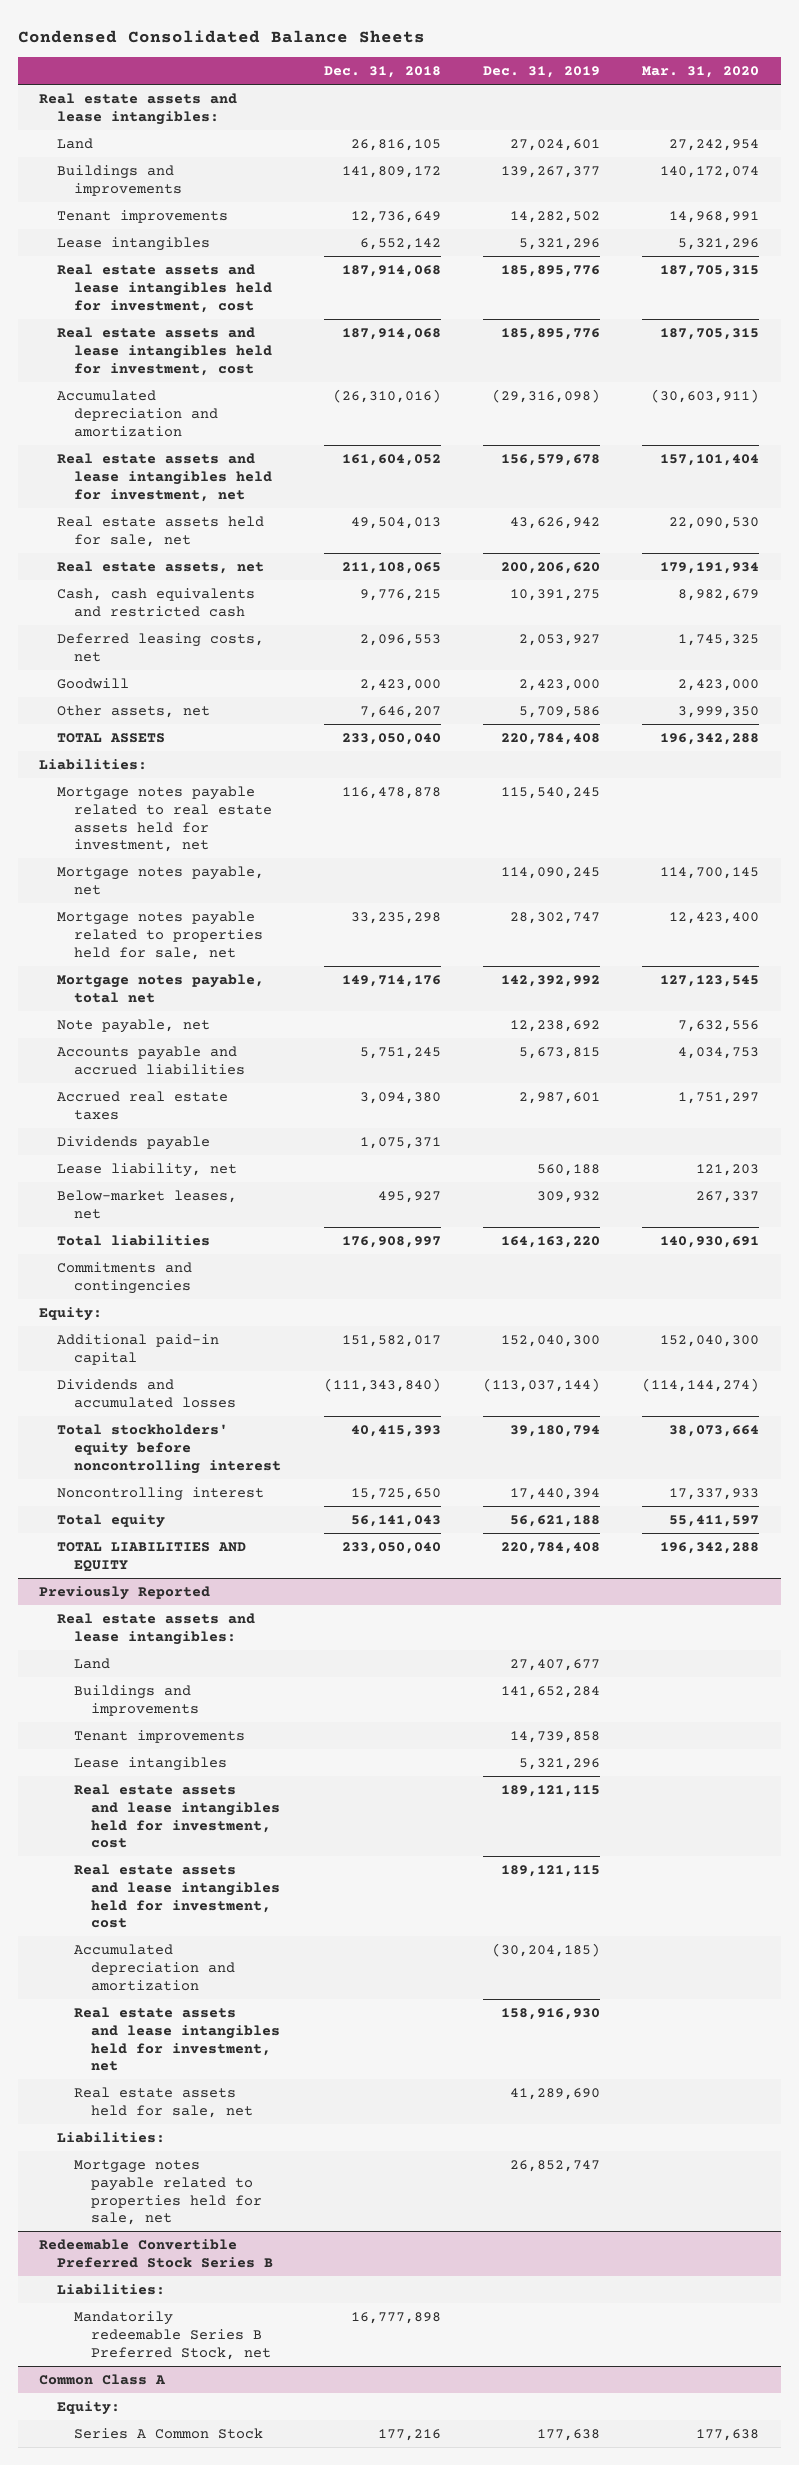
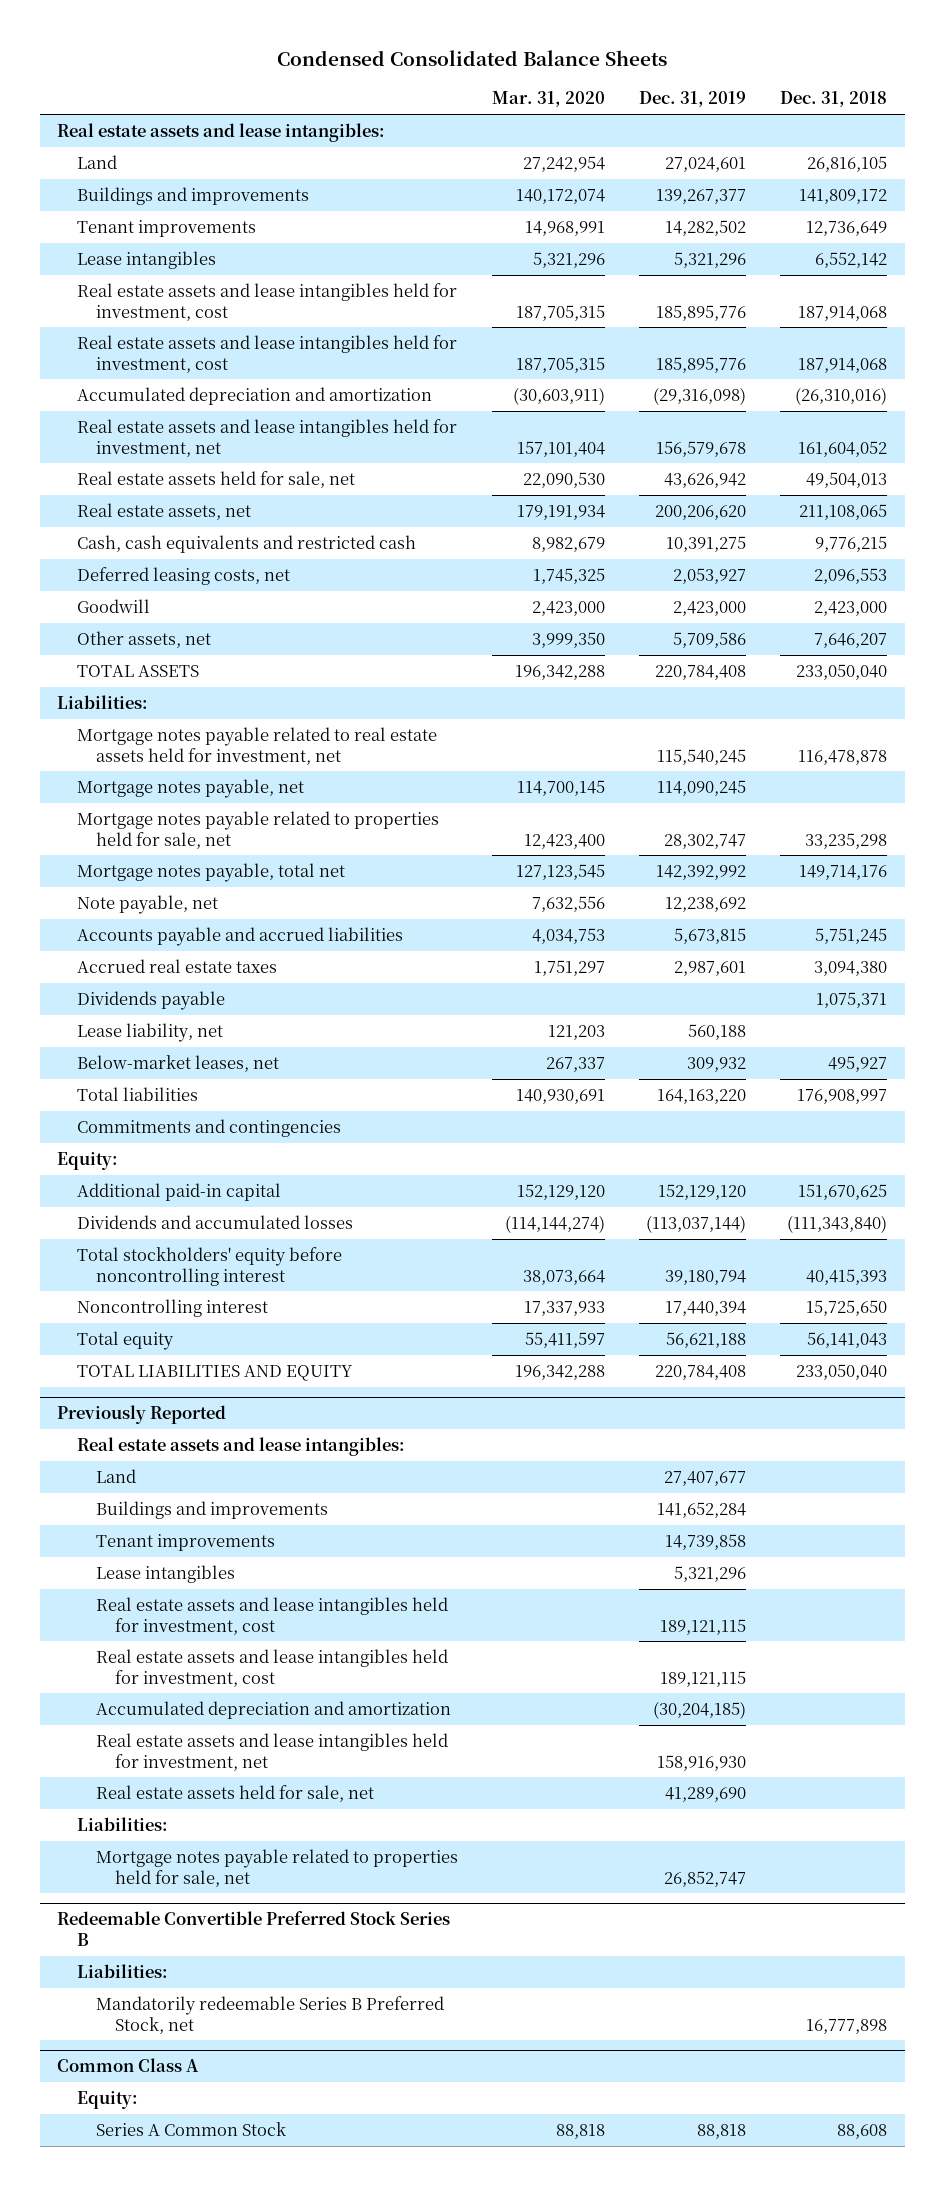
- | Dec. 31, 2018 | Dec. 31, 2019 | Mar. 31, 2020
+ | Mar. 31, 2020 | Dec. 31, 2019 | Dec. 31, 2018
- Additional paid-in capital | 151,582,017 | 152,040,300 | 152,040,300
+ Additional paid-in capital | 152,129,120 | 152,129,120 | 151,670,625
@ Common Class A
- Series A Common Stock | 177,216 | 177,638 | 177,638
+ Series A Common Stock | 88,818 | 88,818 | 88,608

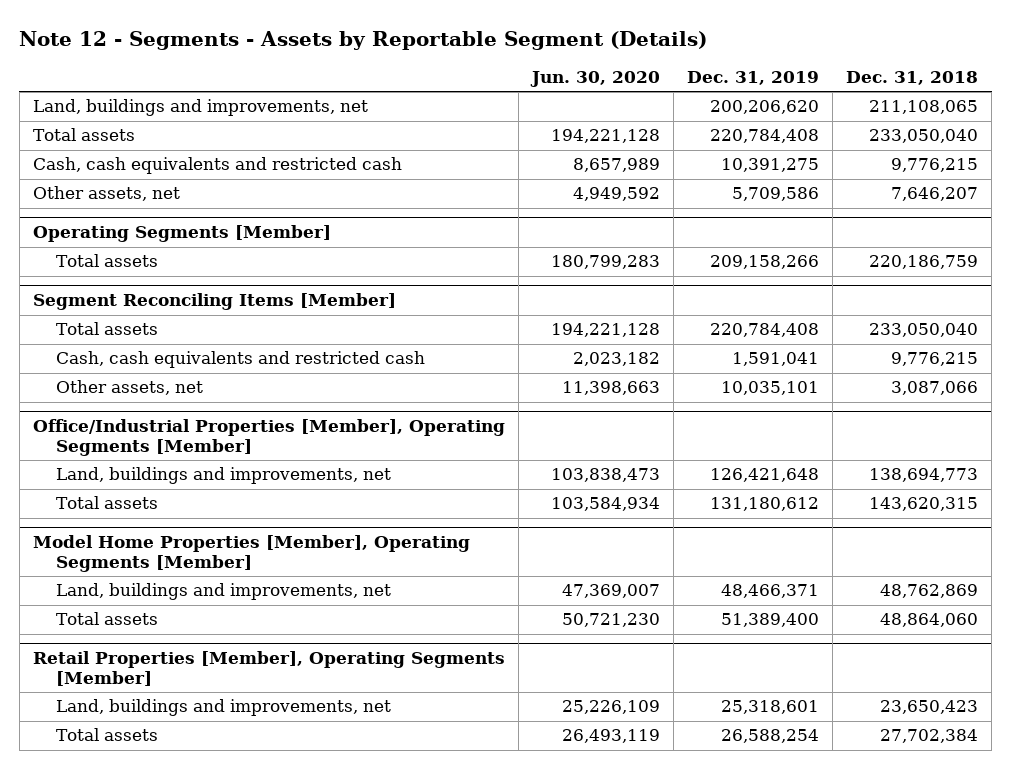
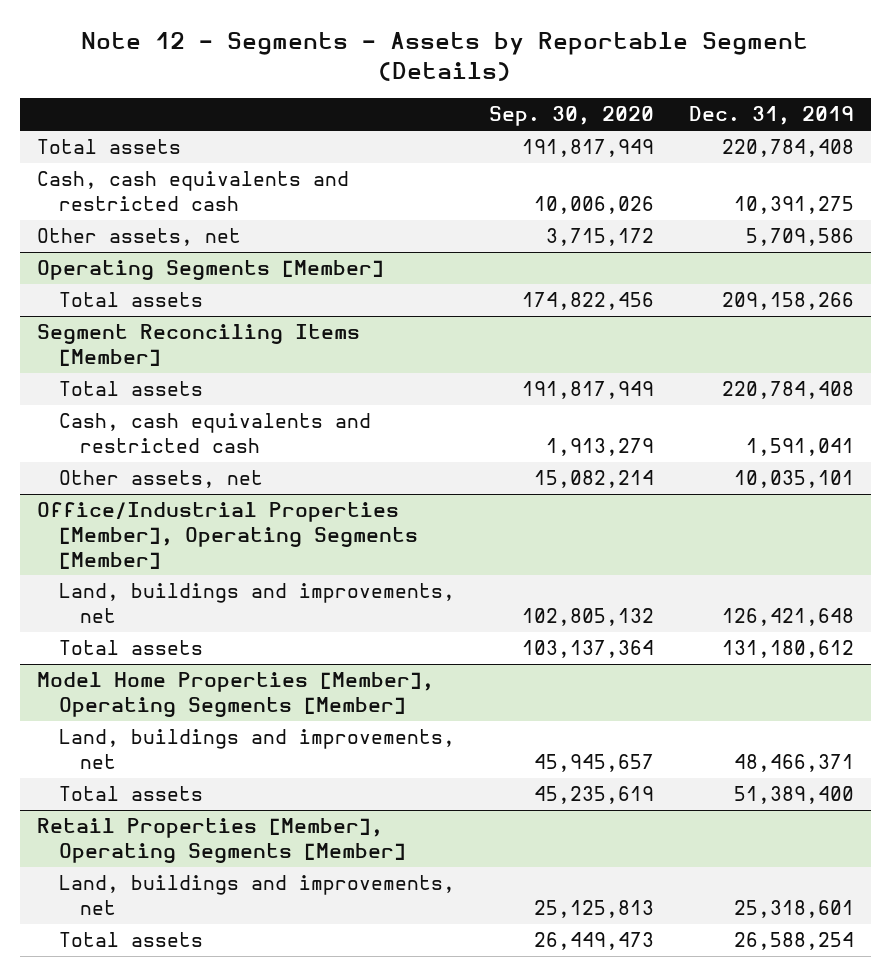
- | Jun. 30, 2020 | Dec. 31, 2019 | Dec. 31, 2018
+ | Sep. 30, 2020 | Dec. 31, 2019
- Land, buildings and improvements, net | | 200,206,620 | 211,108,065

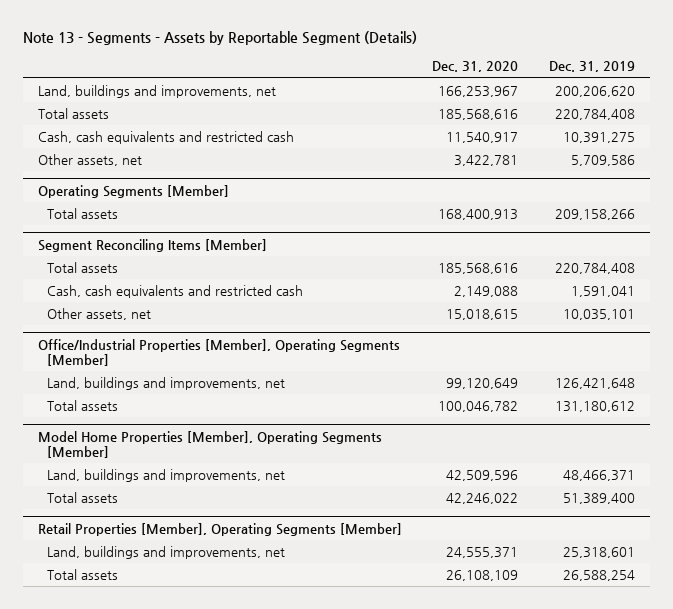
- Note 12 - Segments - Assets by Reportable Segment (Details)
+ Note 13 - Segments - Assets by Reportable Segment (Details)
- | Sep. 30, 2020 | Dec. 31, 2019
+ | Dec. 31, 2020 | Dec. 31, 2019
+ Land, buildings and improvements, net | 166,253,967 | 200,206,620

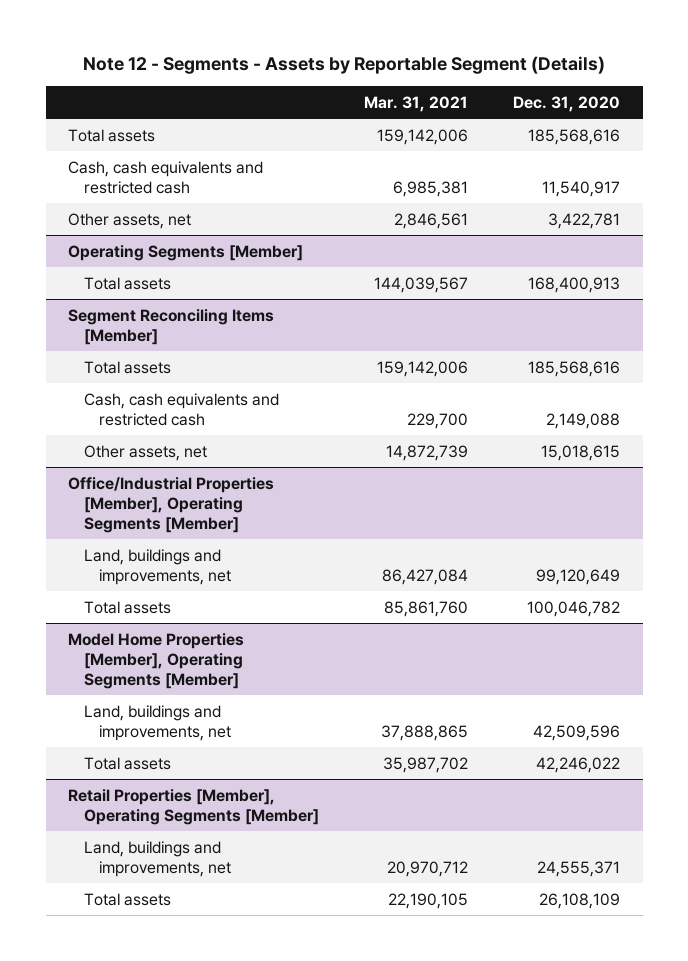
- Note 13 - Segments - Assets by Reportable Segment (Details)
+ Note 12 - Segments - Assets by Reportable Segment (Details)
- | Dec. 31, 2020 | Dec. 31, 2019
+ | Mar. 31, 2021 | Dec. 31, 2020
- Land, buildings and improvements, net | 166,253,967 | 200,206,620

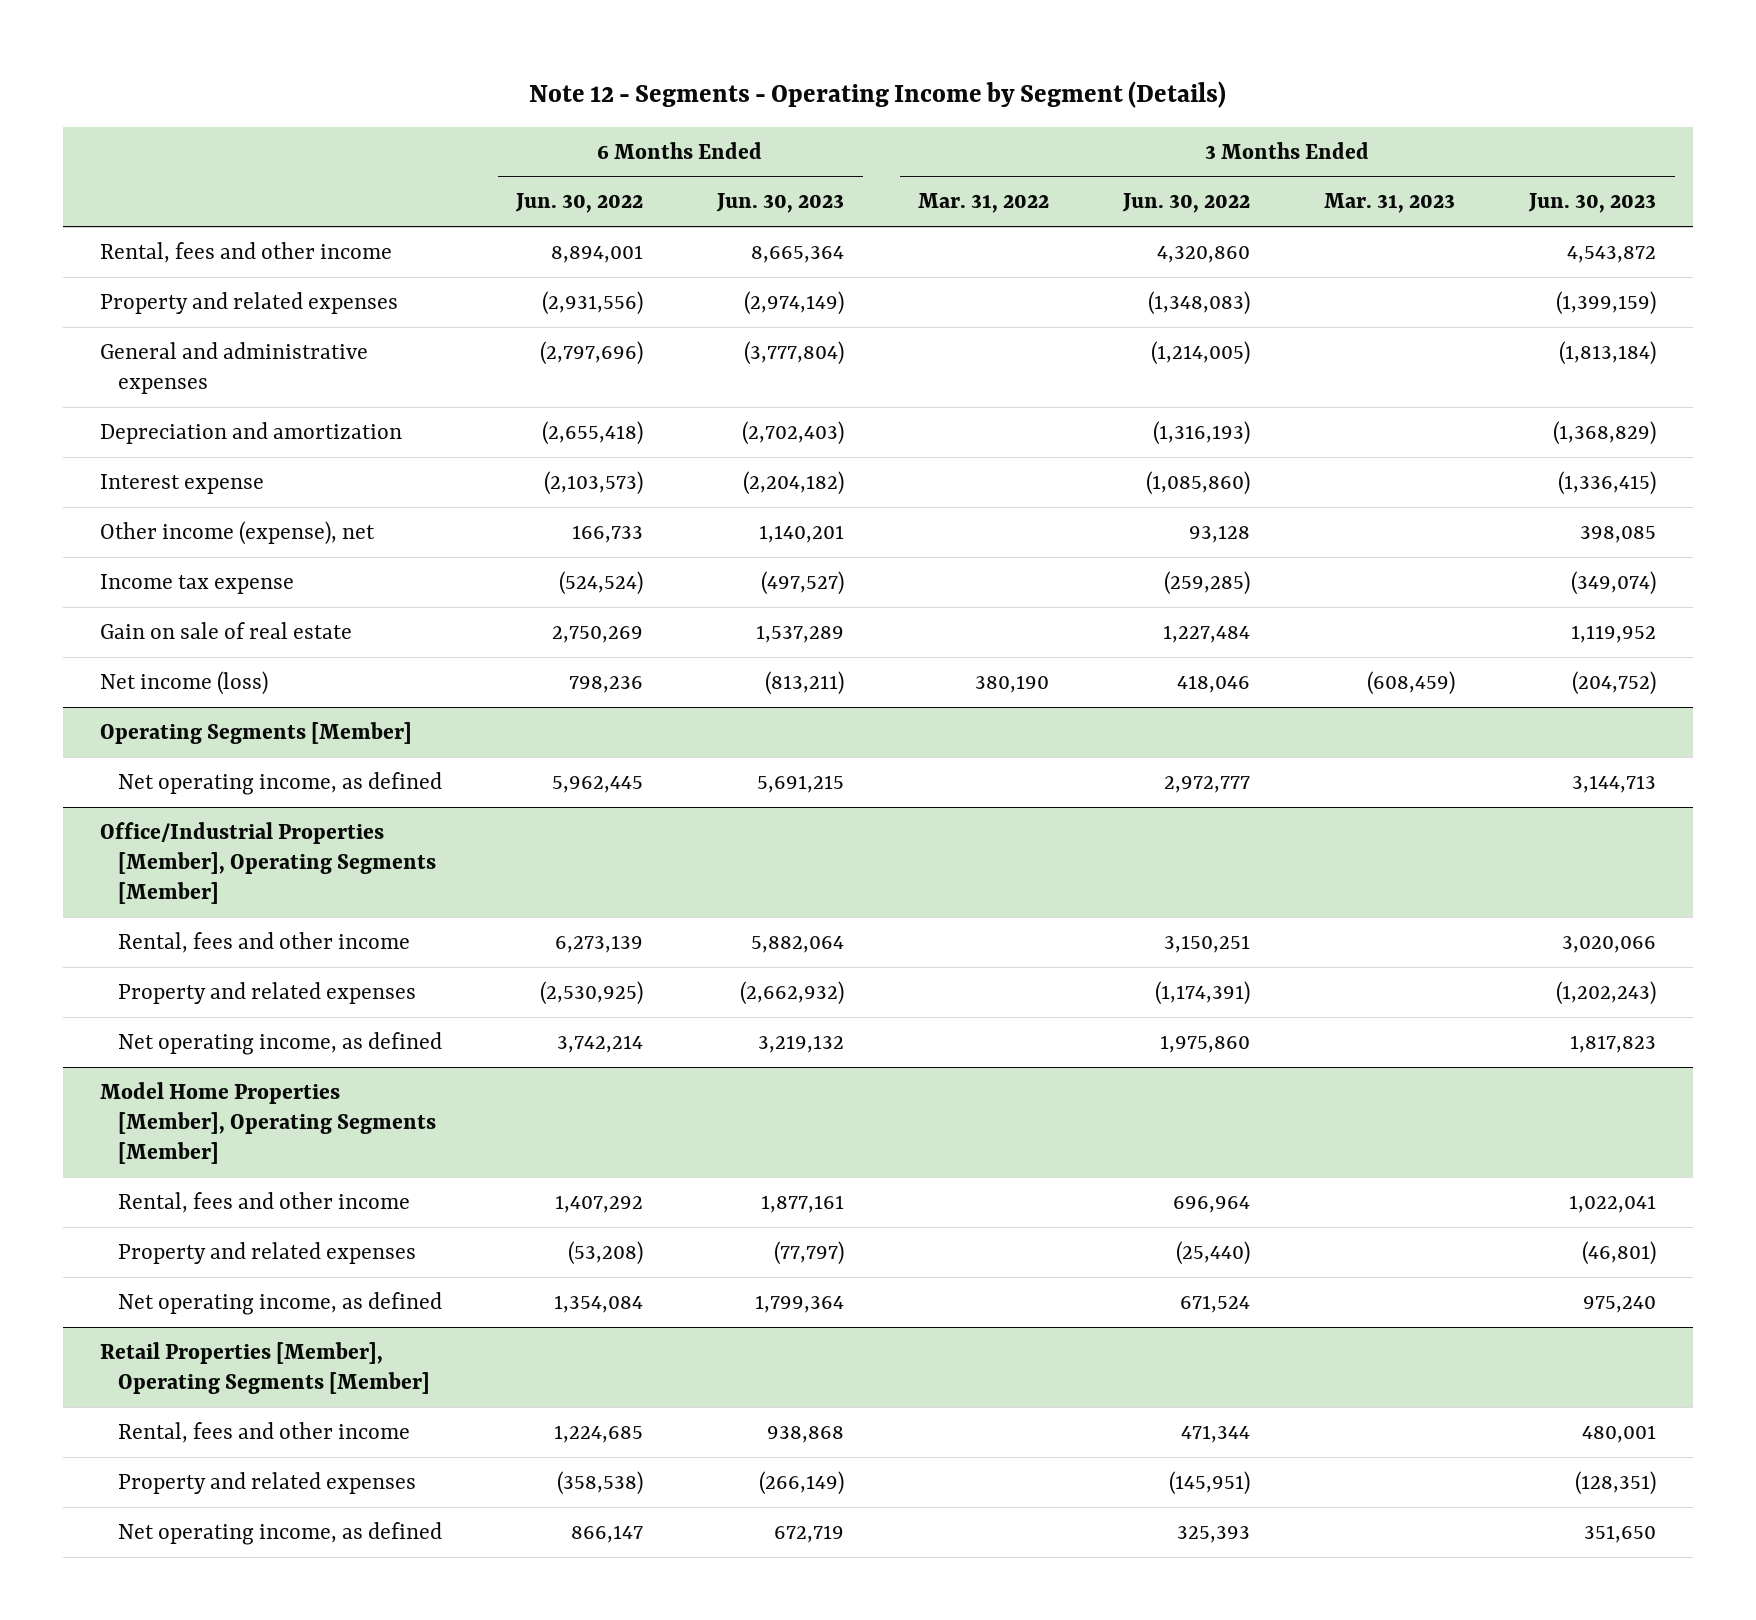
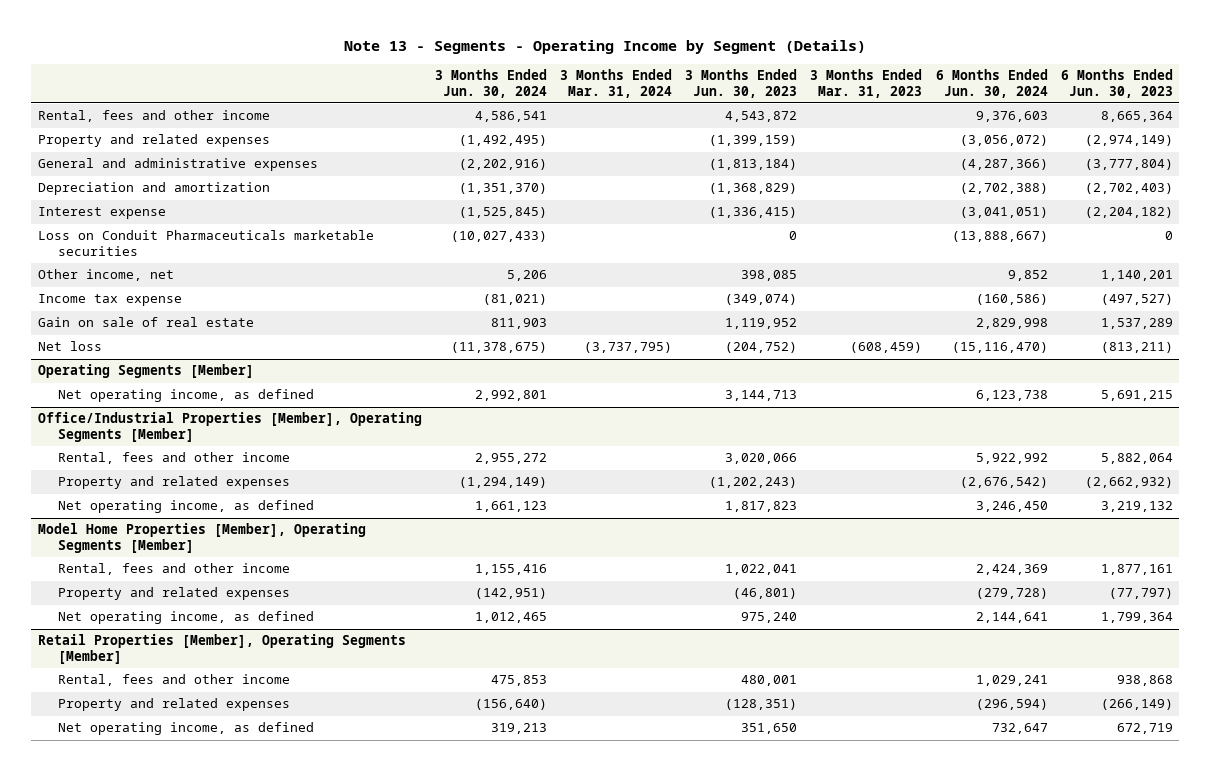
- Note 12 - Segments - Operating Income by Segment (Details)
+ Note 13 - Segments - Operating Income by Segment (Details)
- | 6 Months Ended Jun. 30, 2022 | 6 Months Ended Jun. 30, 2023 | 3 Months Ended Mar. 31, 2022 | 3 Months Ended Jun. 30, 2022 | 3 Months Ended Mar. 31, 2023 | 3 Months Ended Jun. 30, 2023
+ | 3 Months Ended Jun. 30, 2024 | 3 Months Ended Mar. 31, 2024 | 3 Months Ended Jun. 30, 2023 | 3 Months Ended Mar. 31, 2023 | 6 Months Ended Jun. 30, 2024 | 6 Months Ended Jun. 30, 2023
- Other income (expense), net | 166,733 | 1,140,201 | | 93,128 | | 398,085
+ Loss on Conduit Pharmaceuticals marketable securities | (10,027,433) | | 0 | | (13,888,667) | 0
+ Other income, net | 5,206 | | 398,085 | | 9,852 | 1,140,201
- Net income (loss) | 798,236 | (813,211) | 380,190 | 418,046 | (608,459) | (204,752)
+ Net loss | (11,378,675) | (3,737,795) | (204,752) | (608,459) | (15,116,470) | (813,211)

